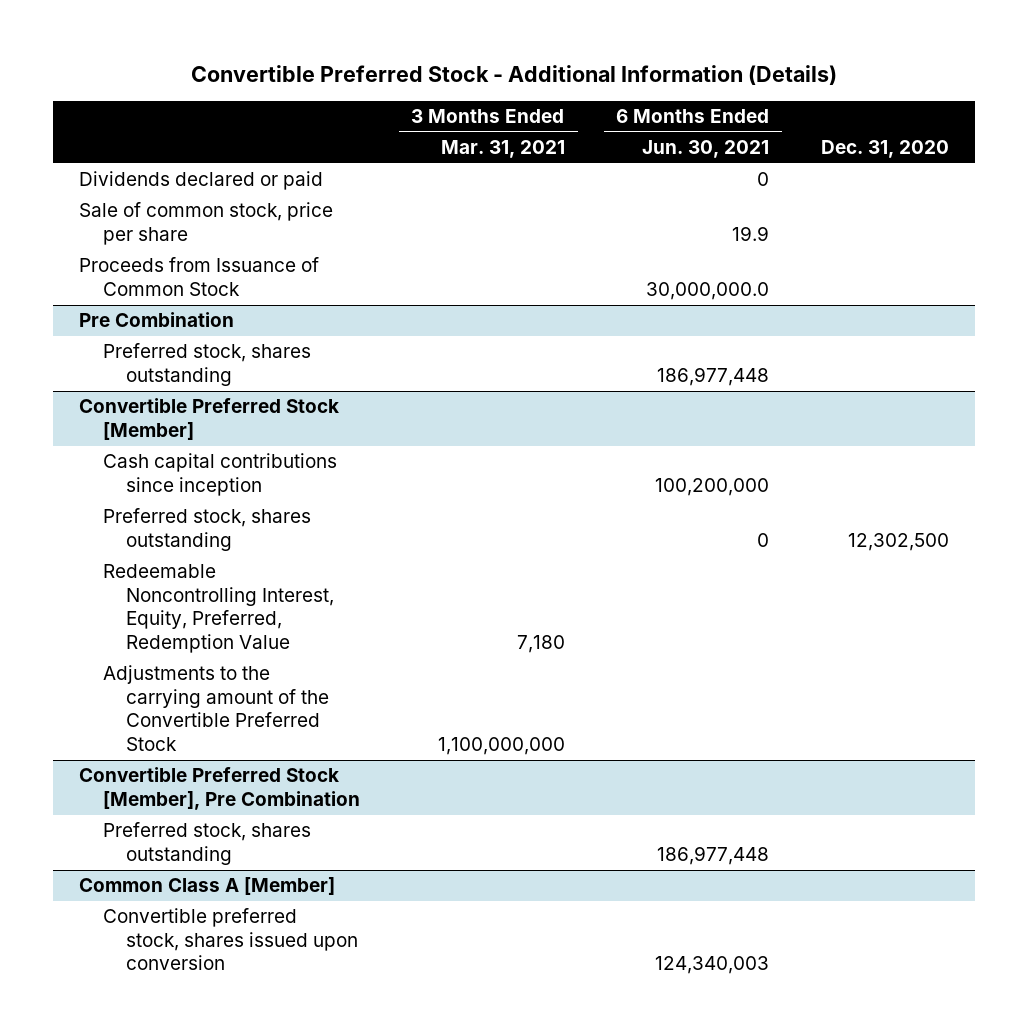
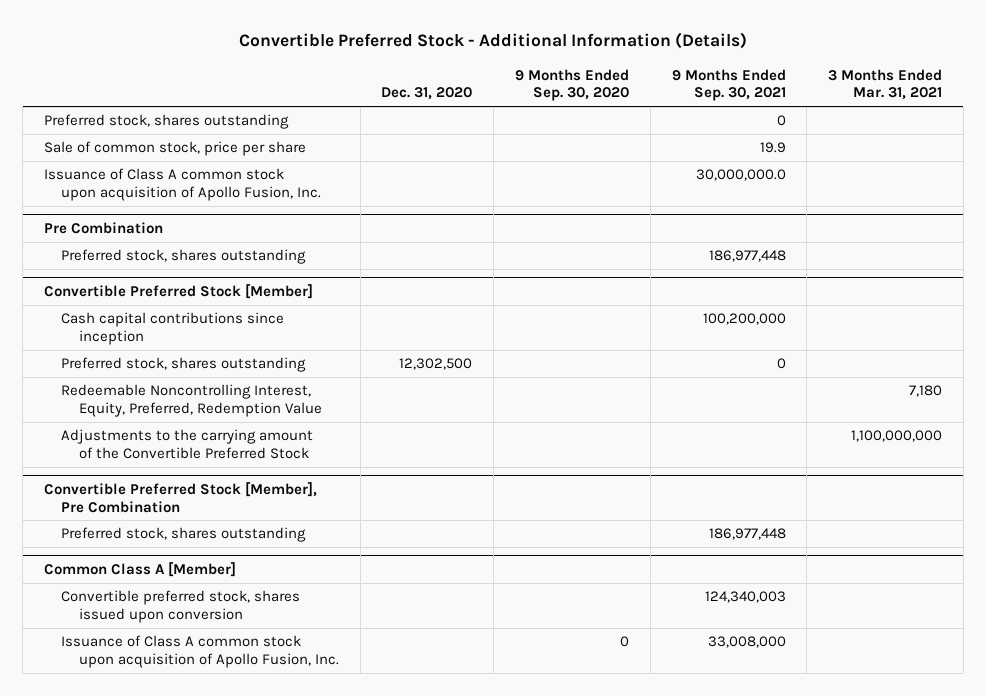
- | 3 Months Ended Mar. 31, 2021 | 6 Months Ended Jun. 30, 2021 | Dec. 31, 2020
+ | Dec. 31, 2020 | 9 Months Ended Sep. 30, 2020 | 9 Months Ended Sep. 30, 2021 | 3 Months Ended Mar. 31, 2021
- Dividends declared or paid | | 0 |
+ Preferred stock, shares outstanding | | | 0 |
- Proceeds from Issuance of Common Stock | | 30,000,000.0 |
+ Issuance of Class A common stock upon acquisition of Apollo Fusion, Inc. | | | 30,000,000.0 |
@ Common Class A [Member]
+ Issuance of Class A common stock upon acquisition of Apollo Fusion, Inc. | | 0 | 33,008,000 |

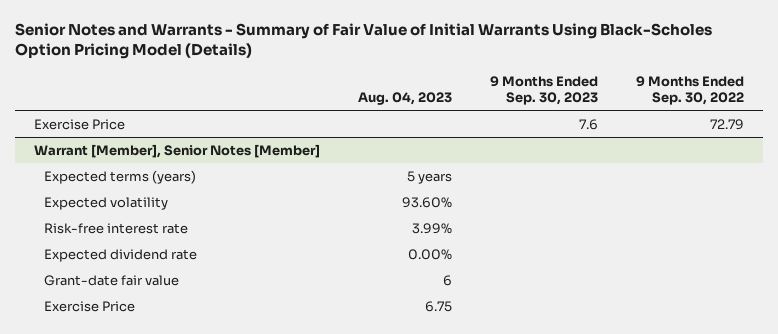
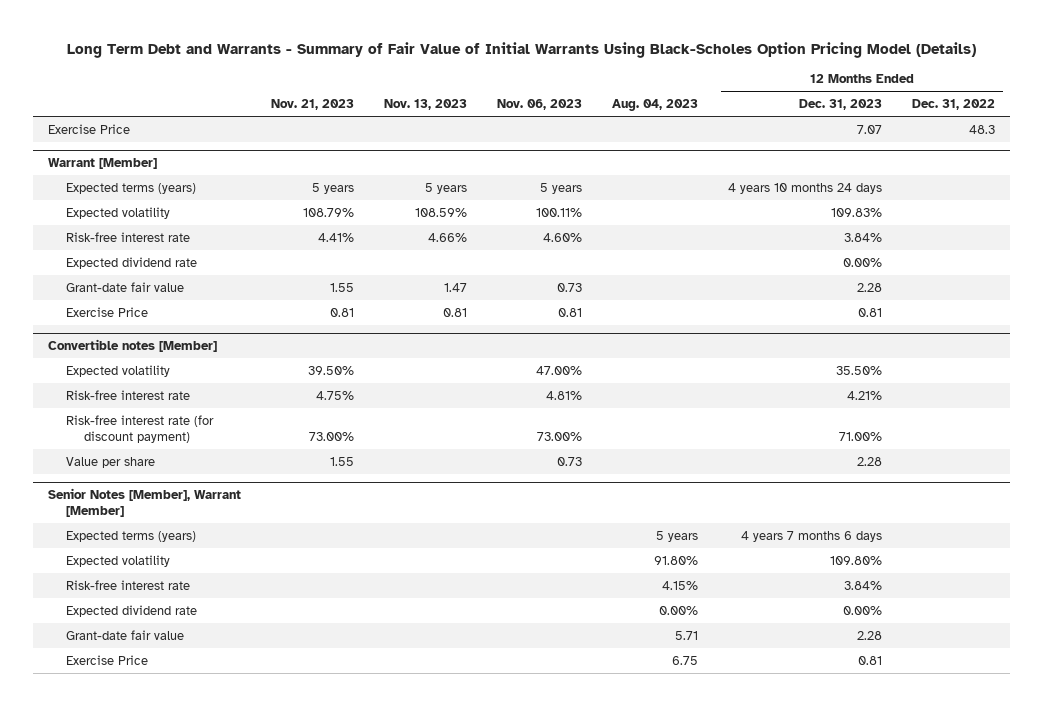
- Senior Notes and Warrants - Summary of Fair Value of Initial Warrants Using Black-Scholes Option Pricing Model (Details)
+ Long Term Debt and Warrants - Summary of Fair Value of Initial Warrants Using Black-Scholes Option Pricing Model (Details)
- | Aug. 04, 2023 | 9 Months Ended Sep. 30, 2023 | 9 Months Ended Sep. 30, 2022
+ | Nov. 21, 2023 | Nov. 13, 2023 | Nov. 06, 2023 | Aug. 04, 2023 | 12 Months Ended Dec. 31, 2023 | 12 Months Ended Dec. 31, 2022
- Warrant [Member], Senior Notes [Member]
+ Warrant [Member]
+ Expected terms (years) | 5 years | 5 years | 5 years | | 4 years 10 months 24 days |
+ Expected volatility | 108.79% | 108.59% | 100.11% | | 109.83% |
+ Risk-free interest rate | 4.41% | 4.66% | 4.60% | | 3.84% |
+ Expected dividend rate | | | | | 0.00% |
+ Grant-date fair value | 1.55 | 1.47 | 0.73 | | 2.28 |
+ Exercise Price | 0.81 | 0.81 | 0.81 | | 0.81 |
+ Convertible notes [Member]
+ Expected volatility | 39.50% | | 47.00% | | 35.50% |
+ Risk-free interest rate | 4.75% | | 4.81% | | 4.21% |
+ Risk-free interest rate (for discount payment) | 73.00% | | 73.00% | | 71.00% |
+ Value per share | 1.55 | | 0.73 | | 2.28 |
+ Senior Notes [Member], Warrant [Member]
- Expected volatility | 93.60% | |
- Risk-free interest rate | 3.99% | |
+ Expected volatility | | | | 91.80% | 109.80% |
+ Risk-free interest rate | | | | 4.15% | 3.84% |
- Grant-date fair value | 6 | |
+ Grant-date fair value | | | | 5.71 | 2.28 |

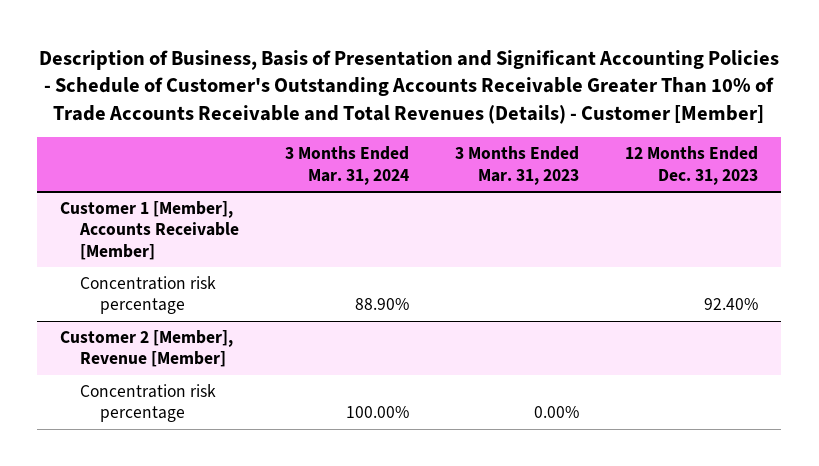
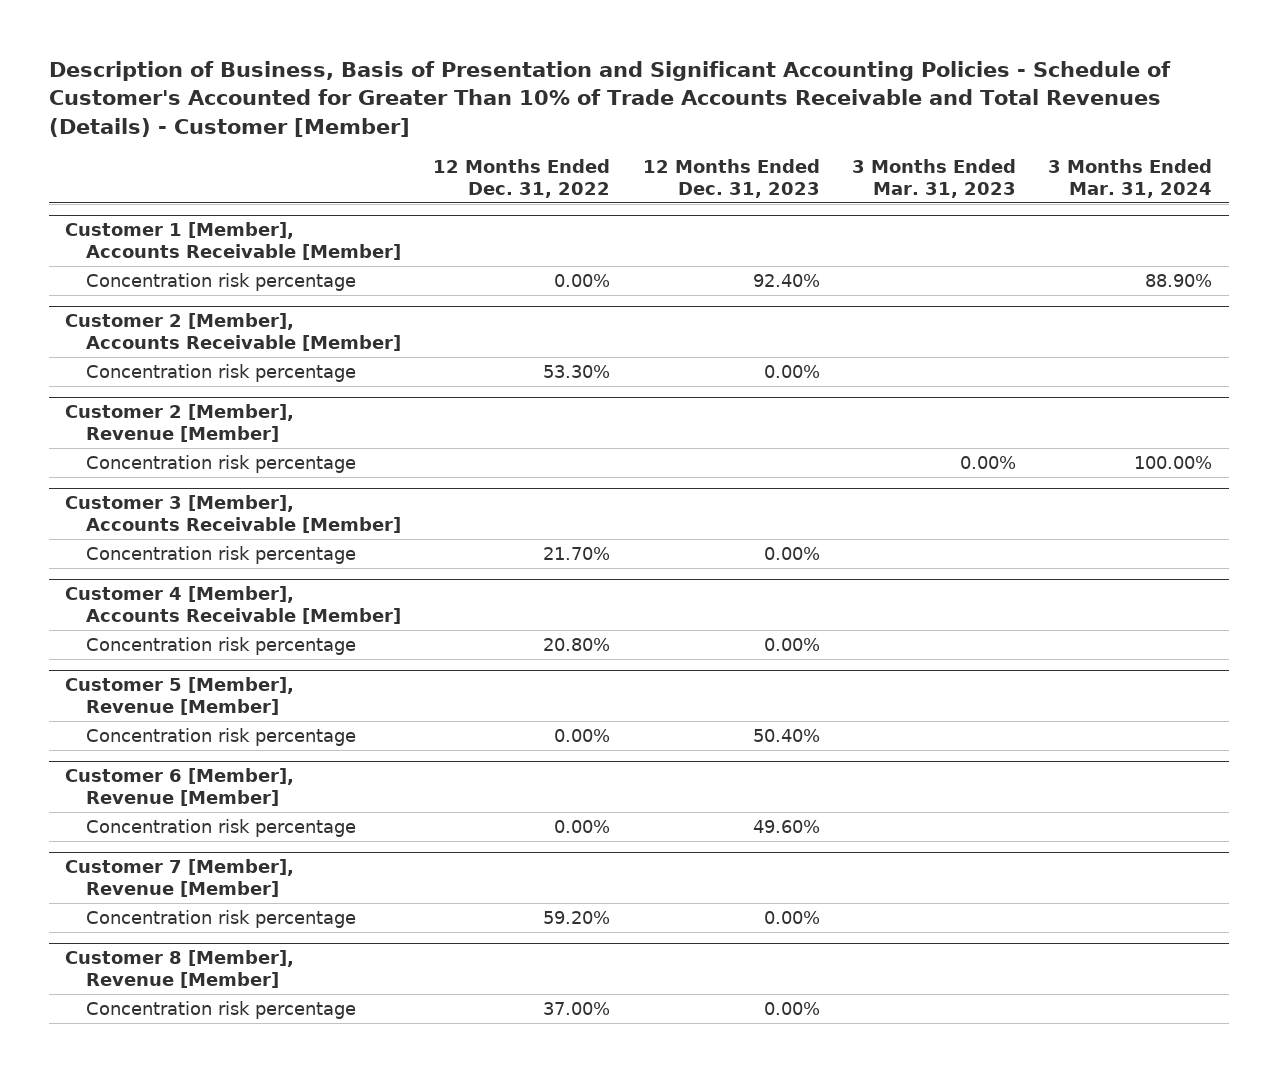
- Description of Business, Basis of Presentation and Significant Accounting Policies - Schedule of Customer's Outstanding Accounts Receivable Greater Than 10% of Trade Accounts Receivable and Total Revenues (Details) - Customer [Member]
+ Description of Business, Basis of Presentation and Significant Accounting Policies - Schedule of Customer's Accounted for Greater Than 10% of Trade Accounts Receivable and Total Revenues (Details) - Customer [Member]
- | 3 Months Ended Mar. 31, 2024 | 3 Months Ended Mar. 31, 2023 | 12 Months Ended Dec. 31, 2023
+ | 12 Months Ended Dec. 31, 2022 | 12 Months Ended Dec. 31, 2023 | 3 Months Ended Mar. 31, 2023 | 3 Months Ended Mar. 31, 2024
+ Customer 2 [Member], Accounts Receivable [Member]
+ Concentration risk percentage | 53.30% | 0.00% | |
+ Customer 3 [Member], Accounts Receivable [Member]
+ Concentration risk percentage | 21.70% | 0.00% | |
+ Customer 4 [Member], Accounts Receivable [Member]
+ Concentration risk percentage | 20.80% | 0.00% | |
+ Customer 5 [Member], Revenue [Member]
+ Concentration risk percentage | 0.00% | 50.40% | |
+ Customer 6 [Member], Revenue [Member]
+ Concentration risk percentage | 0.00% | 49.60% | |
+ Customer 7 [Member], Revenue [Member]
+ Concentration risk percentage | 59.20% | 0.00% | |
+ Customer 8 [Member], Revenue [Member]
+ Concentration risk percentage | 37.00% | 0.00% | |

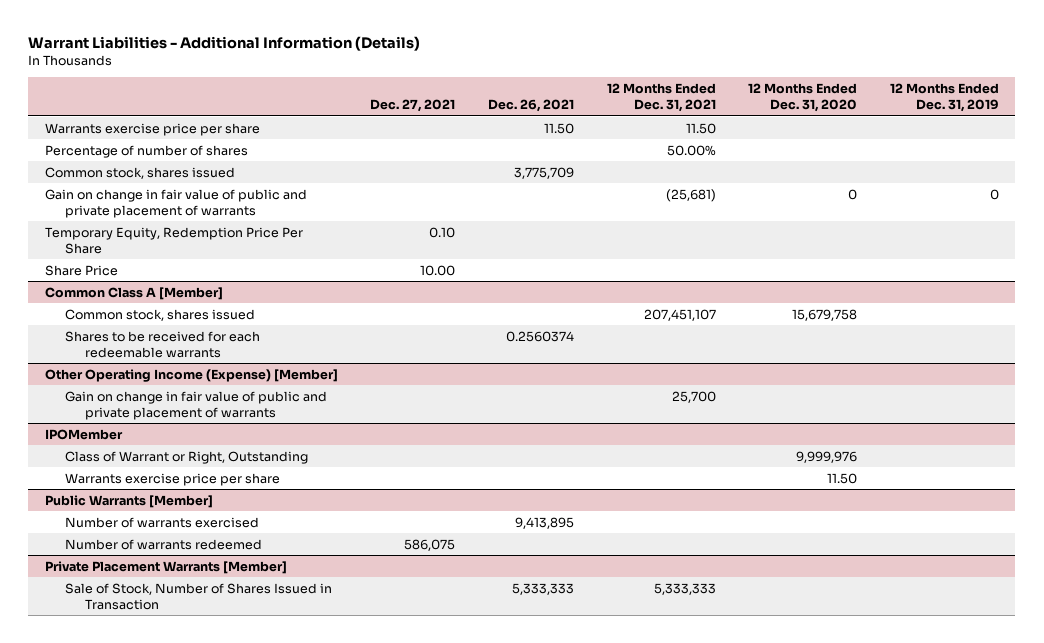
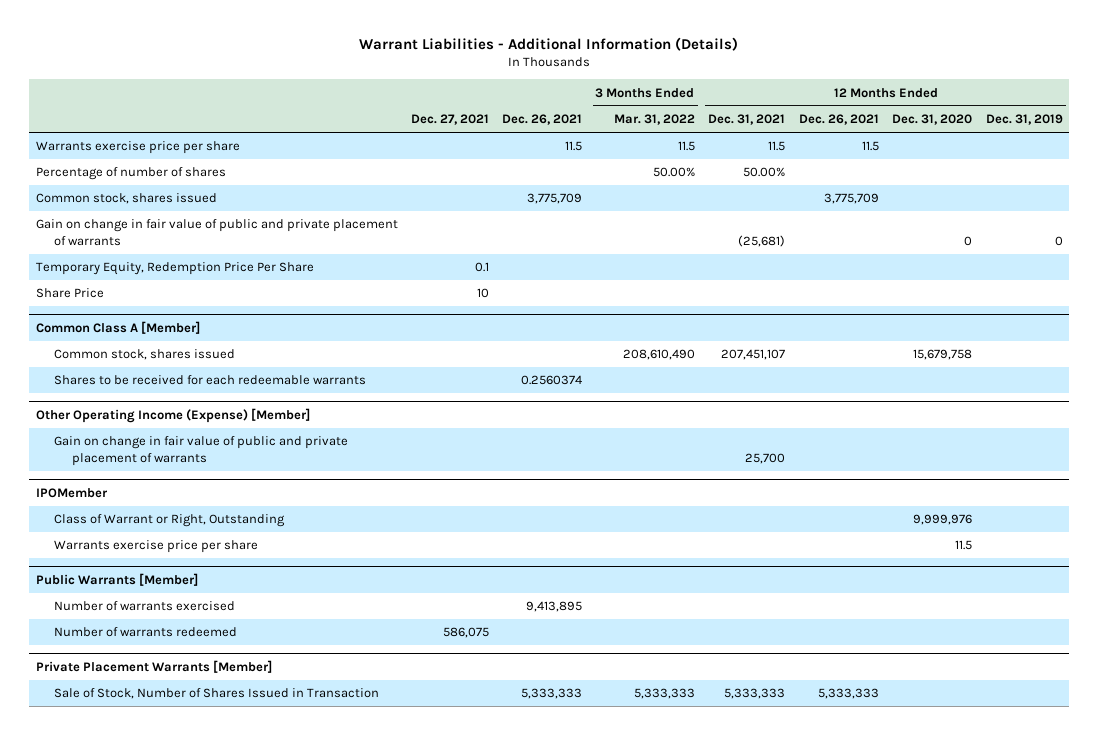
- | Dec. 27, 2021 | Dec. 26, 2021 | 12 Months Ended Dec. 31, 2021 | 12 Months Ended Dec. 31, 2020 | 12 Months Ended Dec. 31, 2019
+ | Dec. 27, 2021 | Dec. 26, 2021 | 3 Months Ended Mar. 31, 2022 | 12 Months Ended Dec. 31, 2021 | 12 Months Ended Dec. 26, 2021 | 12 Months Ended Dec. 31, 2020 | 12 Months Ended Dec. 31, 2019
- Warrants exercise price per share | | 11.50 | 11.50 | |
+ Warrants exercise price per share | | 11.5 | 11.5 | 11.5 | 11.5 | |
- Temporary Equity, Redemption Price Per Share | 0.10 | | | |
- Share Price | 10.00 | | | |
+ Temporary Equity, Redemption Price Per Share | 0.1 | | | | | |
+ Share Price | 10 | | | | | |
@ IPOMember
- Warrants exercise price per share | | | | 11.50 |
+ Warrants exercise price per share | | | | | | 11.5 |

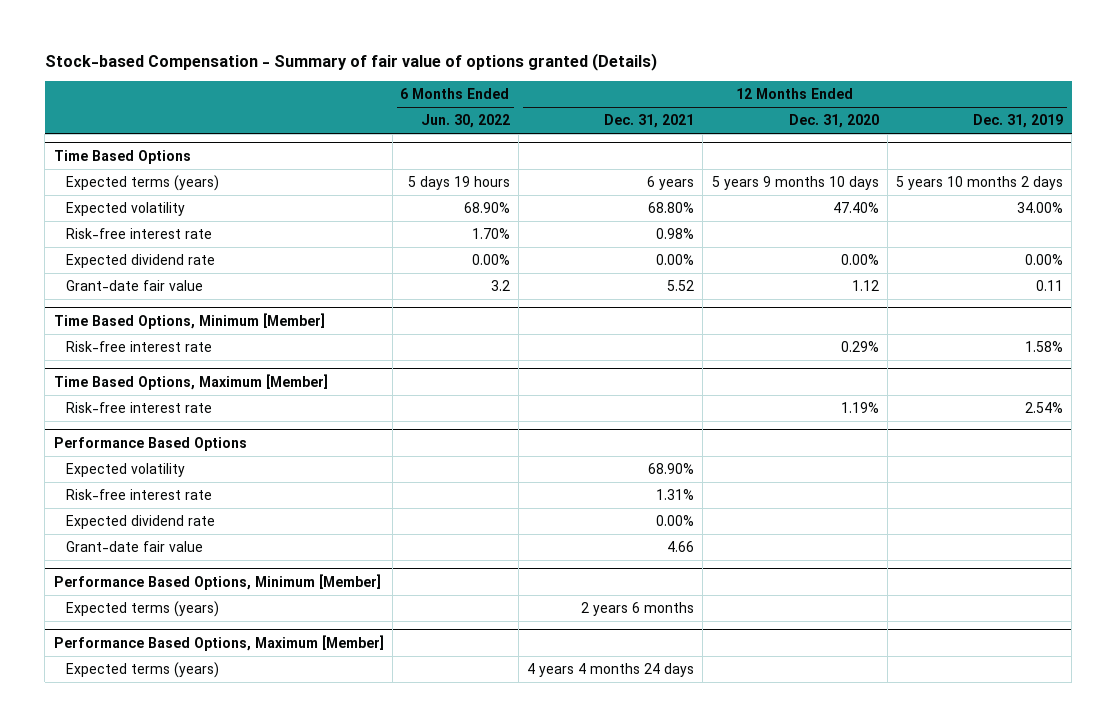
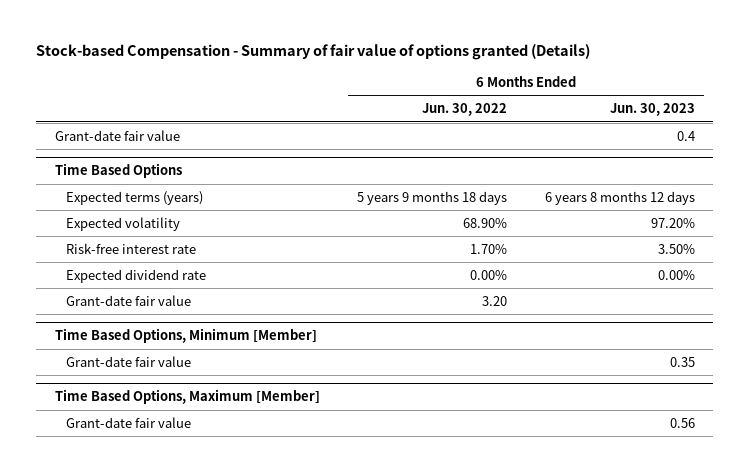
- | 6 Months Ended Jun. 30, 2022 | 12 Months Ended Dec. 31, 2021 | 12 Months Ended Dec. 31, 2020 | 12 Months Ended Dec. 31, 2019
+ | 6 Months Ended Jun. 30, 2022 | 6 Months Ended Jun. 30, 2023
+ Grant-date fair value | | 0.4
@ Time Based Options
- Expected terms (years) | 5 days 19 hours | 6 years | 5 years 9 months 10 days | 5 years 10 months 2 days
+ Expected terms (years) | 5 years 9 months 18 days | 6 years 8 months 12 days
- Grant-date fair value | 3.2 | 5.52 | 1.12 | 0.11
+ Grant-date fair value | 3.20 |
@ Time Based Options, Minimum [Member]
- Risk-free interest rate | | | 0.29% | 1.58%
+ Grant-date fair value | | 0.35
@ Time Based Options, Maximum [Member]
- Risk-free interest rate | | | 1.19% | 2.54%
- Performance Based Options
- Expected volatility | | 68.90% | |
- Risk-free interest rate | | 1.31% | |
- Expected dividend rate | | 0.00% | |
- Grant-date fair value | | 4.66 | |
- Performance Based Options, Minimum [Member]
- Expected terms (years) | | 2 years 6 months | |
- Performance Based Options, Maximum [Member]
- Expected terms (years) | | 4 years 4 months 24 days | |
@ Time Based Options, Maximum [Member]
+ Grant-date fair value | | 0.56

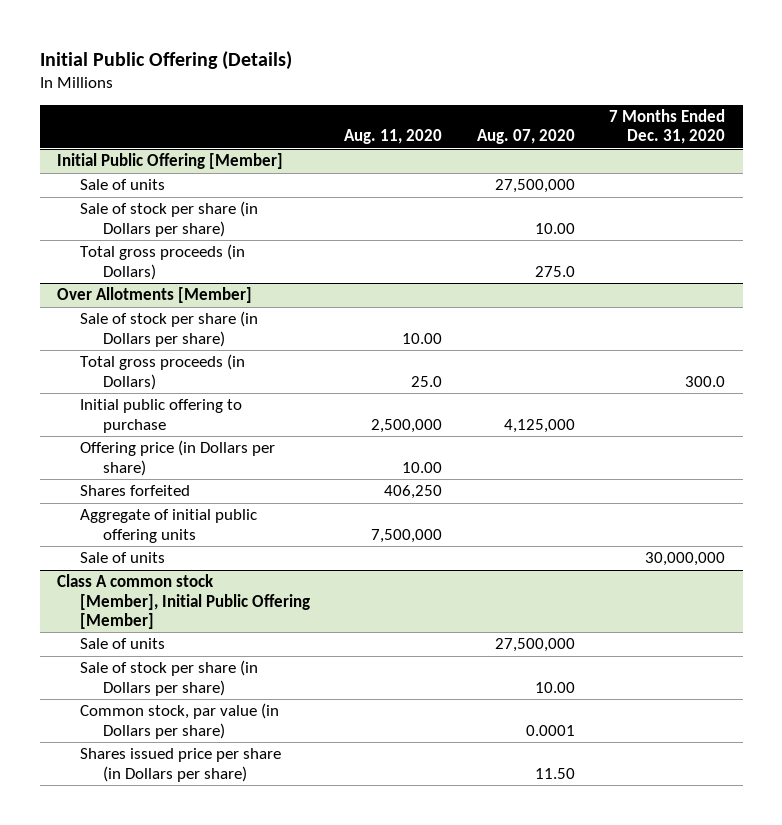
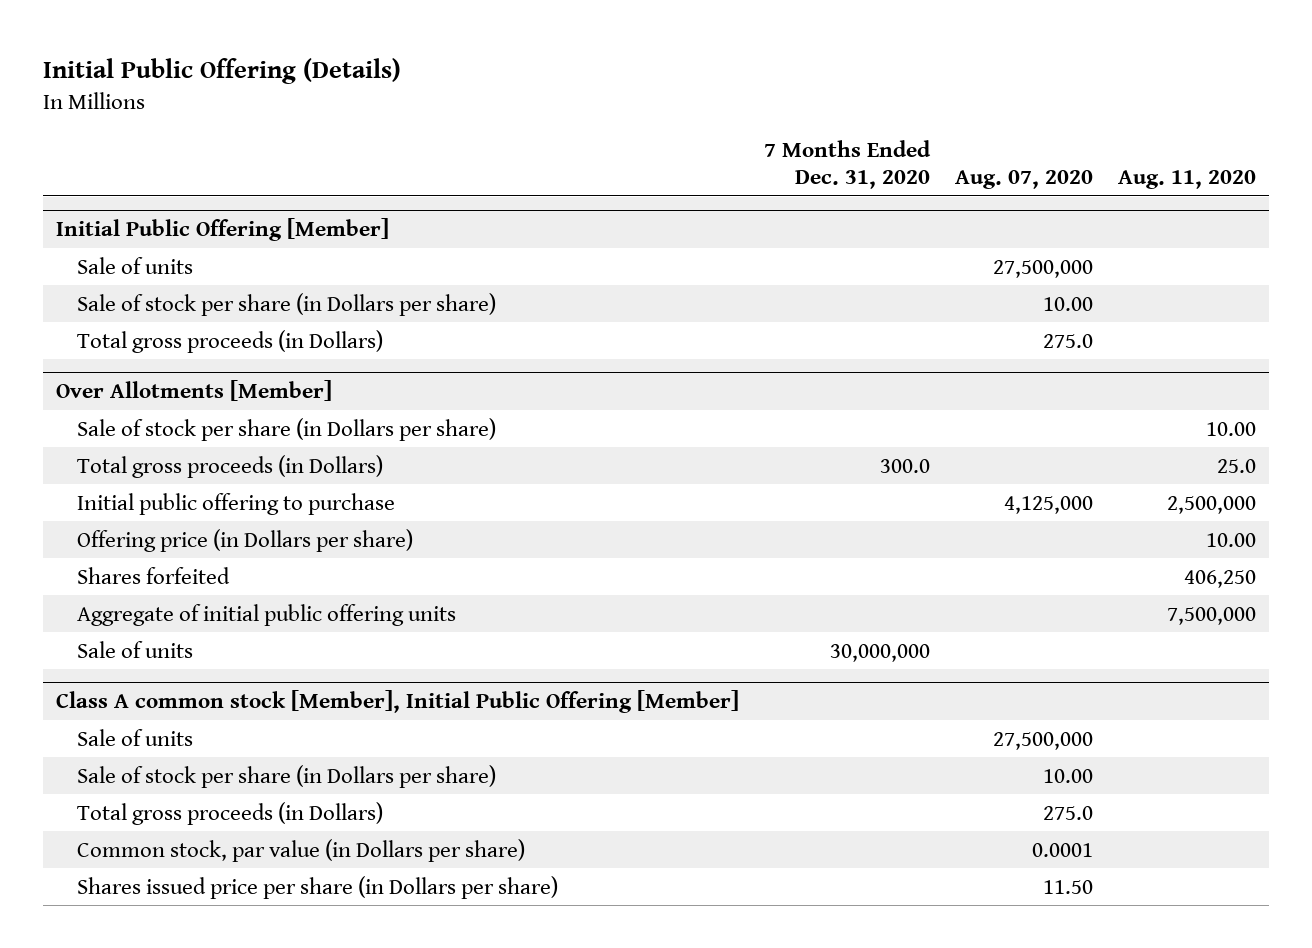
- | Aug. 11, 2020 | Aug. 07, 2020 | 7 Months Ended Dec. 31, 2020
+ | 7 Months Ended Dec. 31, 2020 | Aug. 07, 2020 | Aug. 11, 2020
@ Class A common stock [Member], Initial Public Offering [Member]
+ Total gross proceeds (in Dollars) | | 275.0 |

